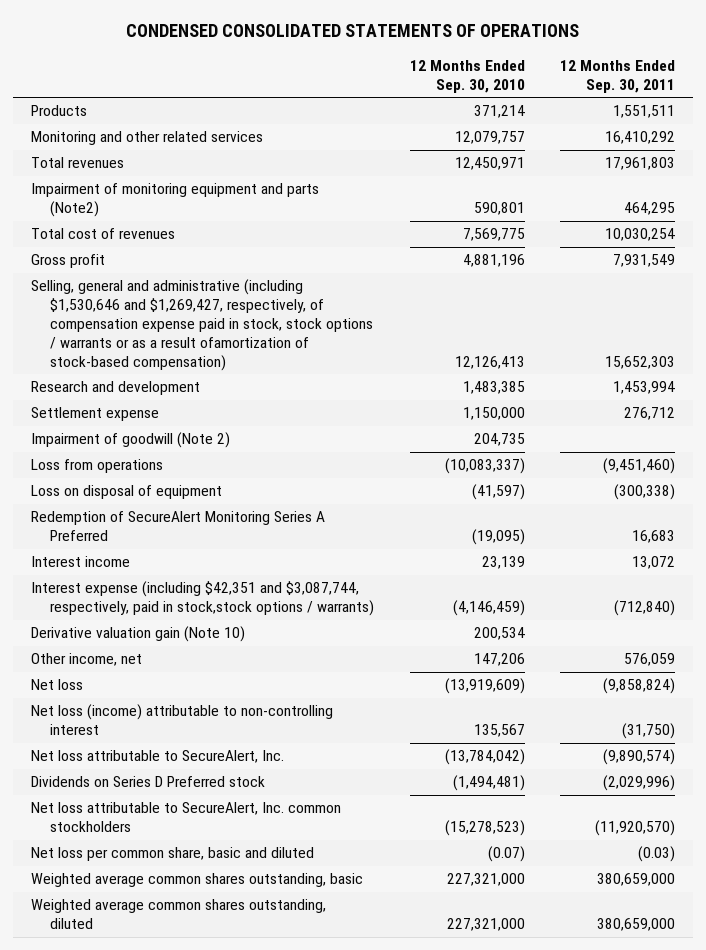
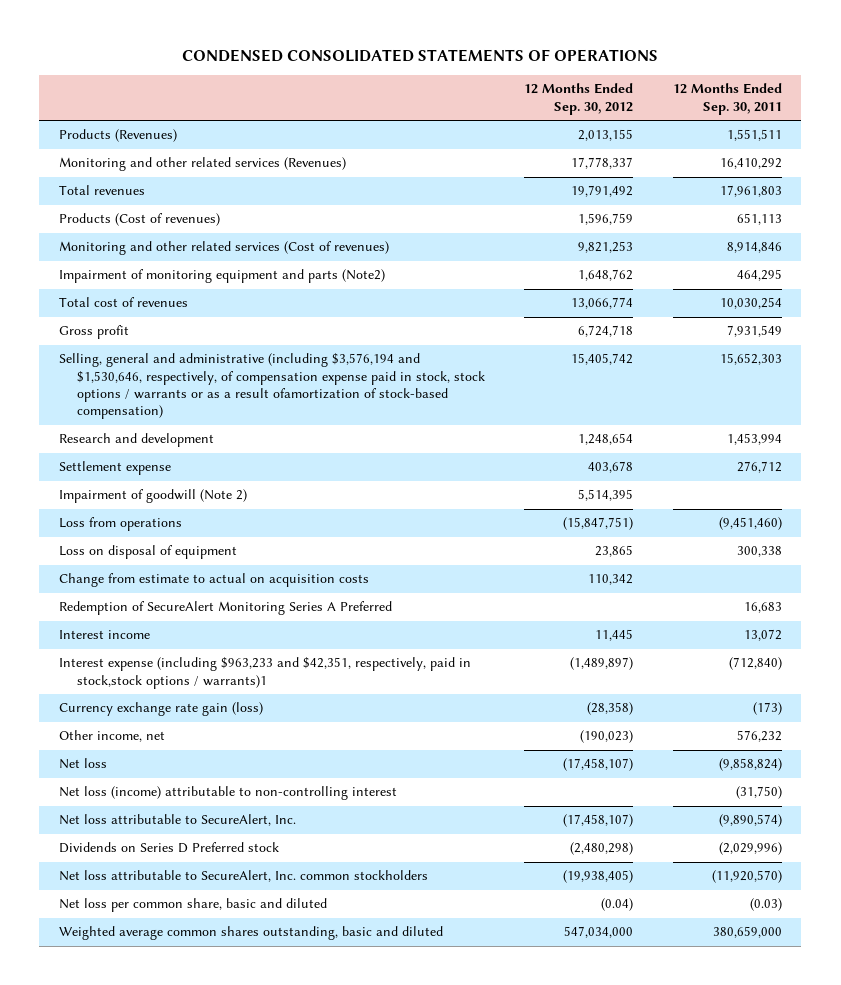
- | 12 Months Ended Sep. 30, 2010 | 12 Months Ended Sep. 30, 2011
+ | 12 Months Ended Sep. 30, 2012 | 12 Months Ended Sep. 30, 2011
- Products | 371,214 | 1,551,511
- Monitoring and other related services | 12,079,757 | 16,410,292
+ Products (Revenues) | 2,013,155 | 1,551,511
+ Monitoring and other related services (Revenues) | 17,778,337 | 16,410,292
+ Products (Cost of revenues) | 1,596,759 | 651,113
+ Monitoring and other related services (Cost of revenues) | 9,821,253 | 8,914,846
- Selling, general and administrative (including $1,530,646 and $1,269,427, respectively, of compensation expense paid in stock, stock options / warrants or as a result ofamortization of stock-based compensation) | 12,126,413 | 15,652,303
+ Selling, general and administrative (including $3,576,194 and $1,530,646, respectively, of compensation expense paid in stock, stock options / warrants or as a result ofamortization of stock-based compensation) | 15,405,742 | 15,652,303
- Loss on disposal of equipment | (41,597) | (300,338)
+ Loss on disposal of equipment | 23,865 | 300,338
+ Change from estimate to actual on acquisition costs | 110,342 |
- Interest expense (including $42,351 and $3,087,744, respectively, paid in stock,stock options / warrants) | (4,146,459) | (712,840)
- Derivative valuation gain (Note 10) | 200,534 |
- Other income, net | 147,206 | 576,059
+ Interest expense (including $963,233 and $42,351, respectively, paid in stock,stock options / warrants)1 | (1,489,897) | (712,840)
+ Currency exchange rate gain (loss) | (28,358) | (173)
+ Other income, net | (190,023) | 576,232
- Weighted average common shares outstanding, basic | 227,321,000 | 380,659,000
- Weighted average common shares outstanding, diluted | 227,321,000 | 380,659,000
+ Weighted average common shares outstanding, basic and diluted | 547,034,000 | 380,659,000

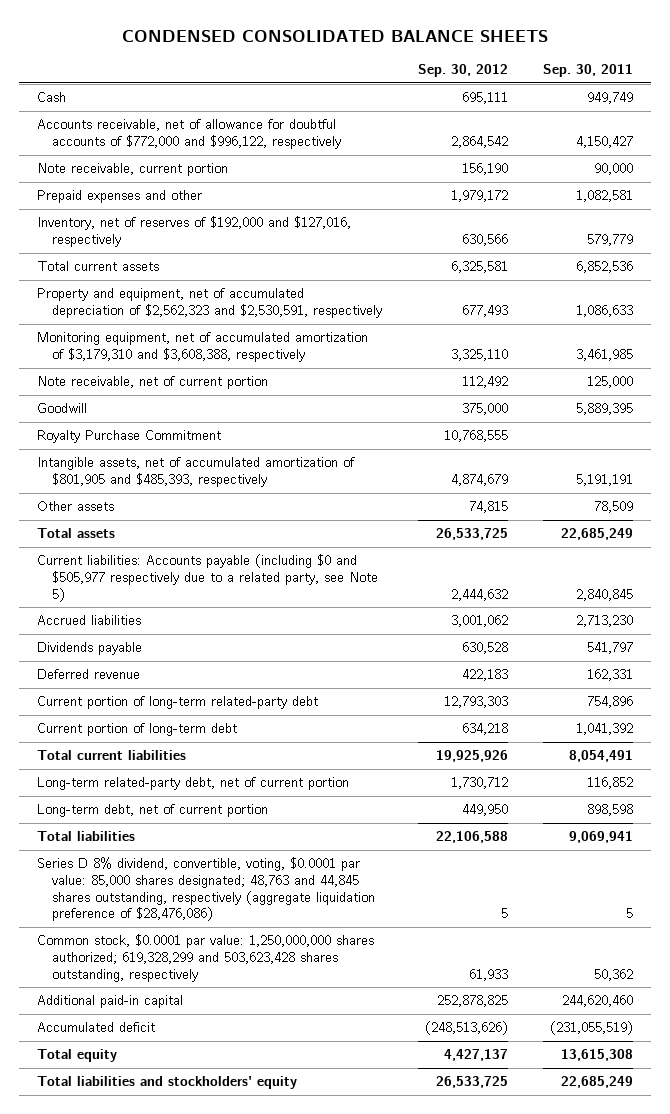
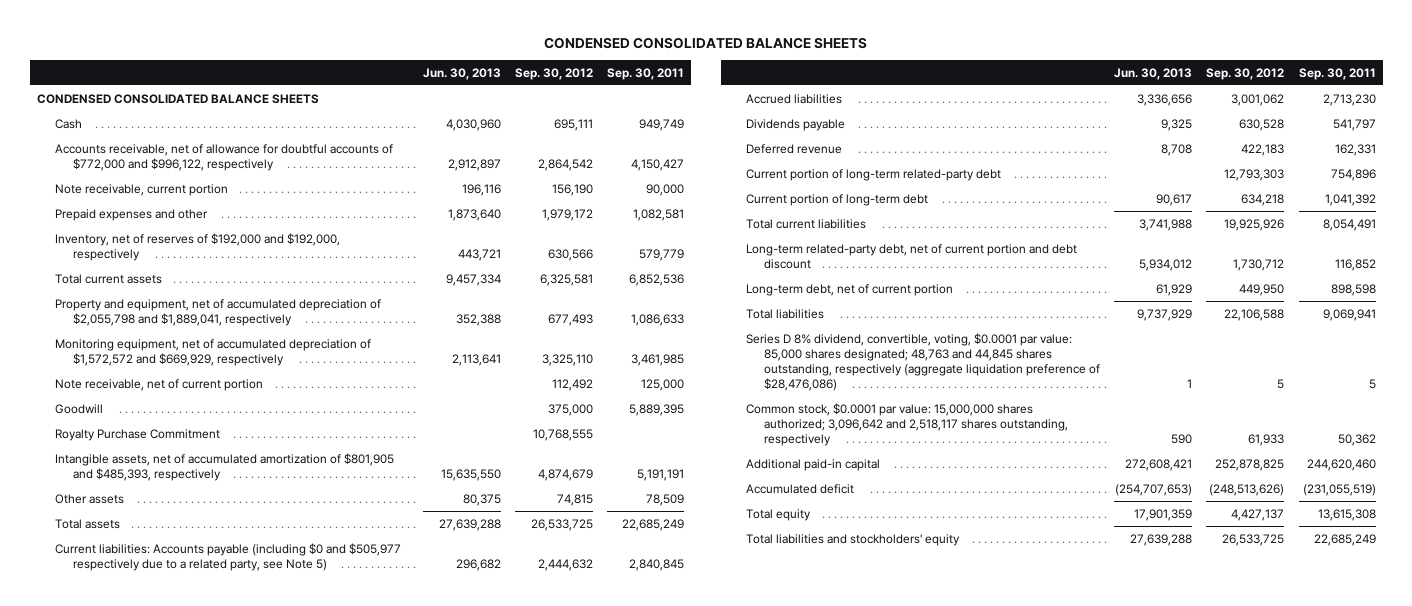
- | Sep. 30, 2012 | Sep. 30, 2011
+ | Jun. 30, 2013 | Sep. 30, 2012 | Sep. 30, 2011
+ CONDENSED CONSOLIDATED BALANCE SHEETS
- Inventory, net of reserves of $192,000 and $127,016, respectively | 630,566 | 579,779
+ Inventory, net of reserves of $192,000 and $192,000, respectively | 443,721 | 630,566 | 579,779
- Property and equipment, net of accumulated depreciation of $2,562,323 and $2,530,591, respectively | 677,493 | 1,086,633
- Monitoring equipment, net of accumulated amortization of $3,179,310 and $3,608,388, respectively | 3,325,110 | 3,461,985
+ Property and equipment, net of accumulated depreciation of $2,055,798 and $1,889,041, respectively | 352,388 | 677,493 | 1,086,633
+ Monitoring equipment, net of accumulated depreciation of $1,572,572 and $669,929, respectively | 2,113,641 | 3,325,110 | 3,461,985
- Long-term related-party debt, net of current portion | 1,730,712 | 116,852
+ Long-term related-party debt, net of current portion and debt discount | 5,934,012 | 1,730,712 | 116,852
- Common stock, $0.0001 par value: 1,250,000,000 shares authorized; 619,328,299 and 503,623,428 shares outstanding, respectively | 61,933 | 50,362
+ Common stock, $0.0001 par value: 15,000,000 shares authorized; 3,096,642 and 2,518,117 shares outstanding, respectively | 590 | 61,933 | 50,362

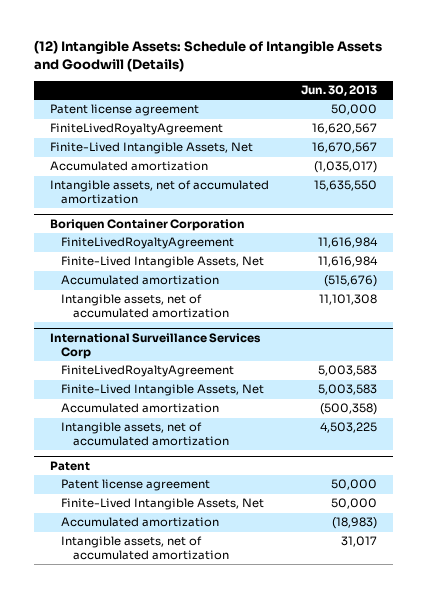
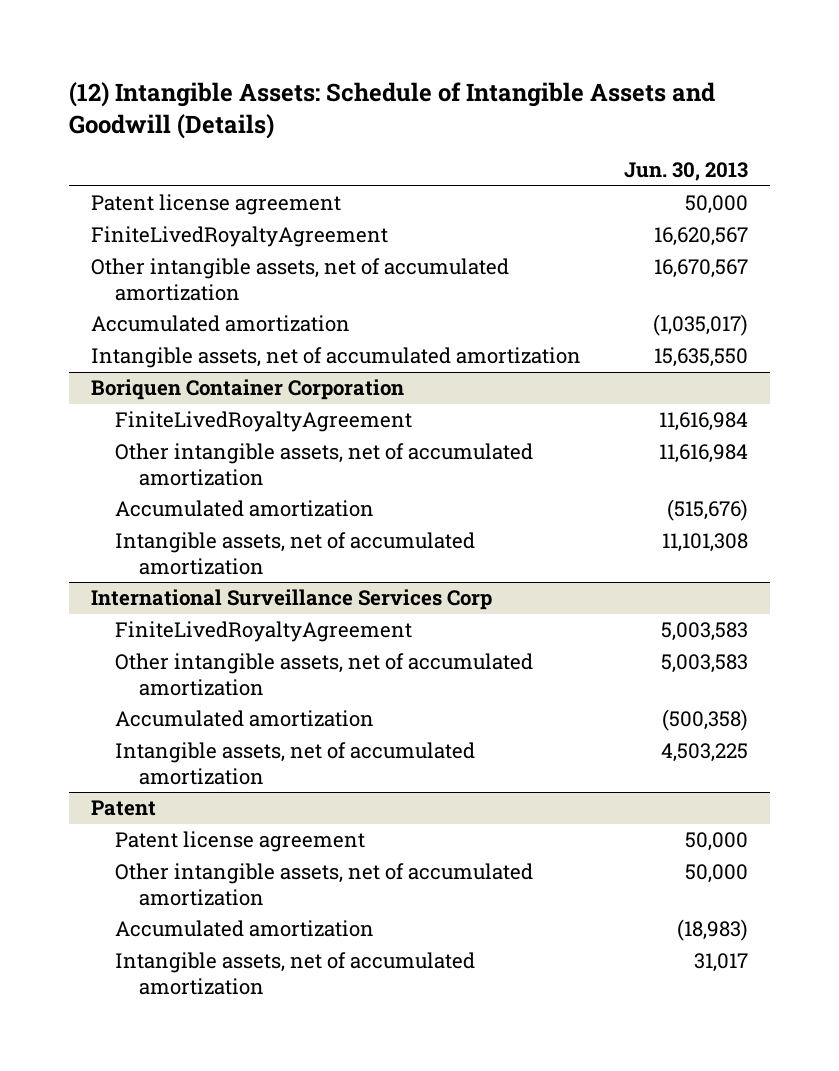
- Finite-Lived Intangible Assets, Net | 16,670,567
+ Other intangible assets, net of accumulated amortization | 16,670,567
@ Boriquen Container Corporation
- Finite-Lived Intangible Assets, Net | 11,616,984
+ Other intangible assets, net of accumulated amortization | 11,616,984
@ International Surveillance Services Corp
- Finite-Lived Intangible Assets, Net | 5,003,583
+ Other intangible assets, net of accumulated amortization | 5,003,583
@ Patent
- Finite-Lived Intangible Assets, Net | 50,000
+ Other intangible assets, net of accumulated amortization | 50,000

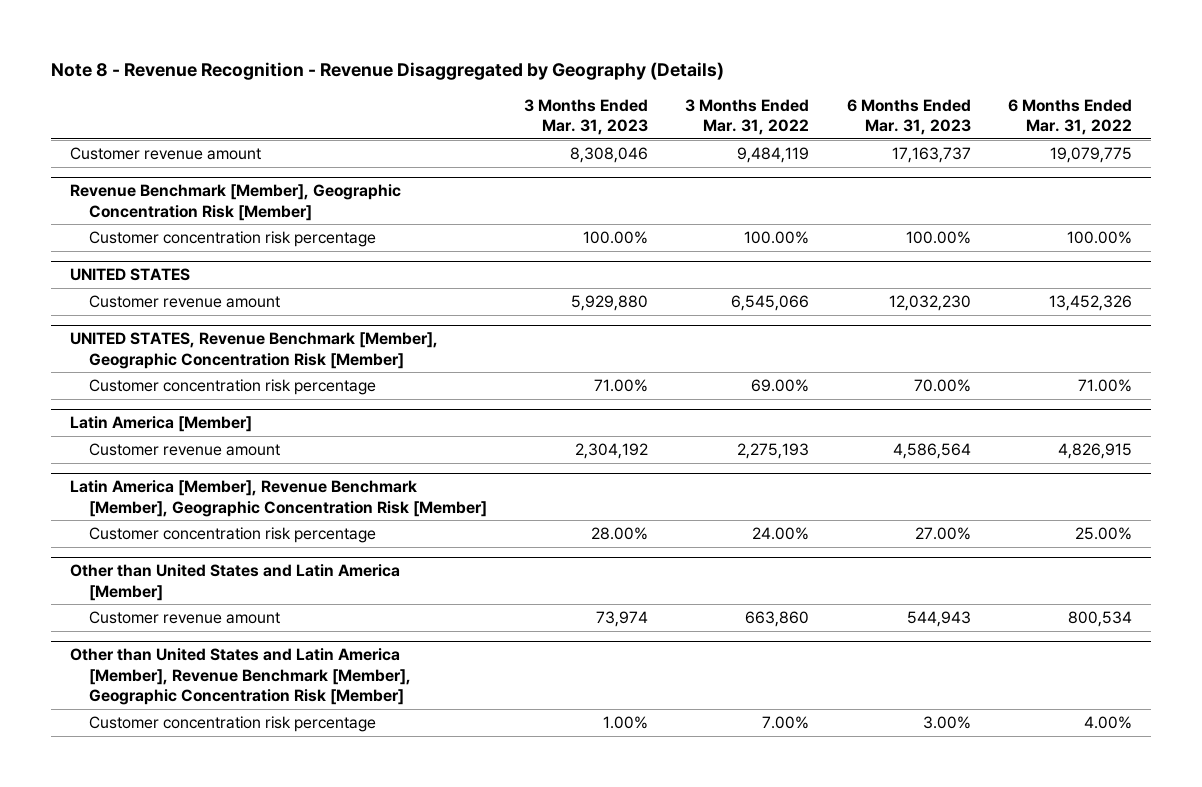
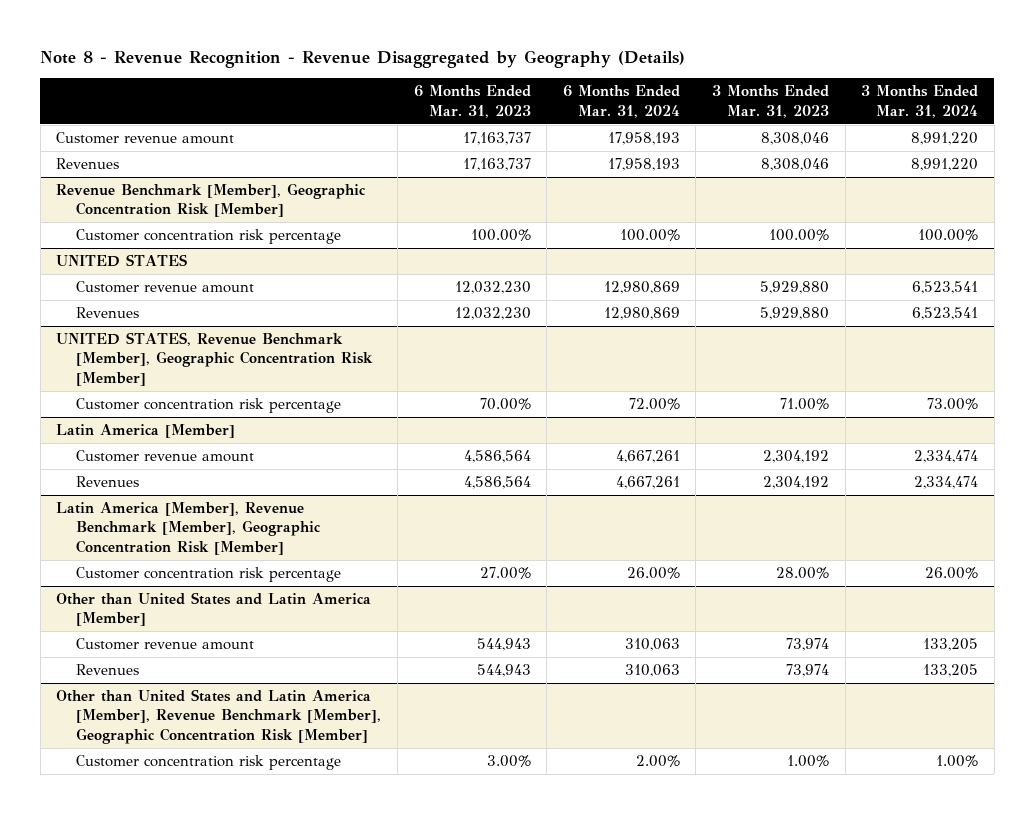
- | 3 Months Ended Mar. 31, 2023 | 3 Months Ended Mar. 31, 2022 | 6 Months Ended Mar. 31, 2023 | 6 Months Ended Mar. 31, 2022
+ | 6 Months Ended Mar. 31, 2023 | 6 Months Ended Mar. 31, 2024 | 3 Months Ended Mar. 31, 2023 | 3 Months Ended Mar. 31, 2024
+ Revenues | 17,163,737 | 17,958,193 | 8,308,046 | 8,991,220
@ UNITED STATES
+ Revenues | 12,032,230 | 12,980,869 | 5,929,880 | 6,523,541
@ Latin America [Member]
+ Revenues | 4,586,564 | 4,667,261 | 2,304,192 | 2,334,474
@ Other than United States and Latin America [Member]
+ Revenues | 544,943 | 310,063 | 73,974 | 133,205

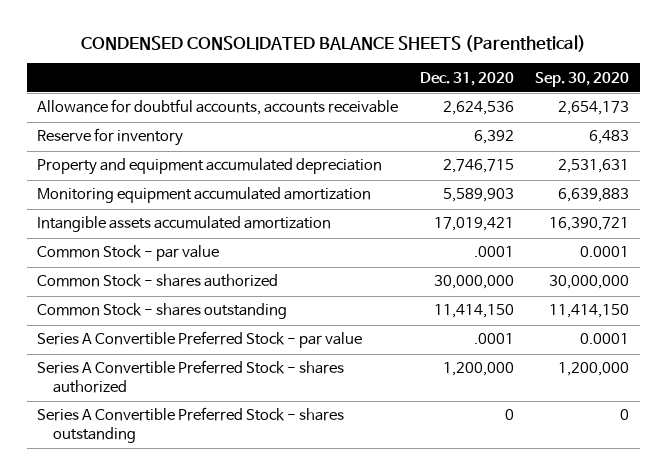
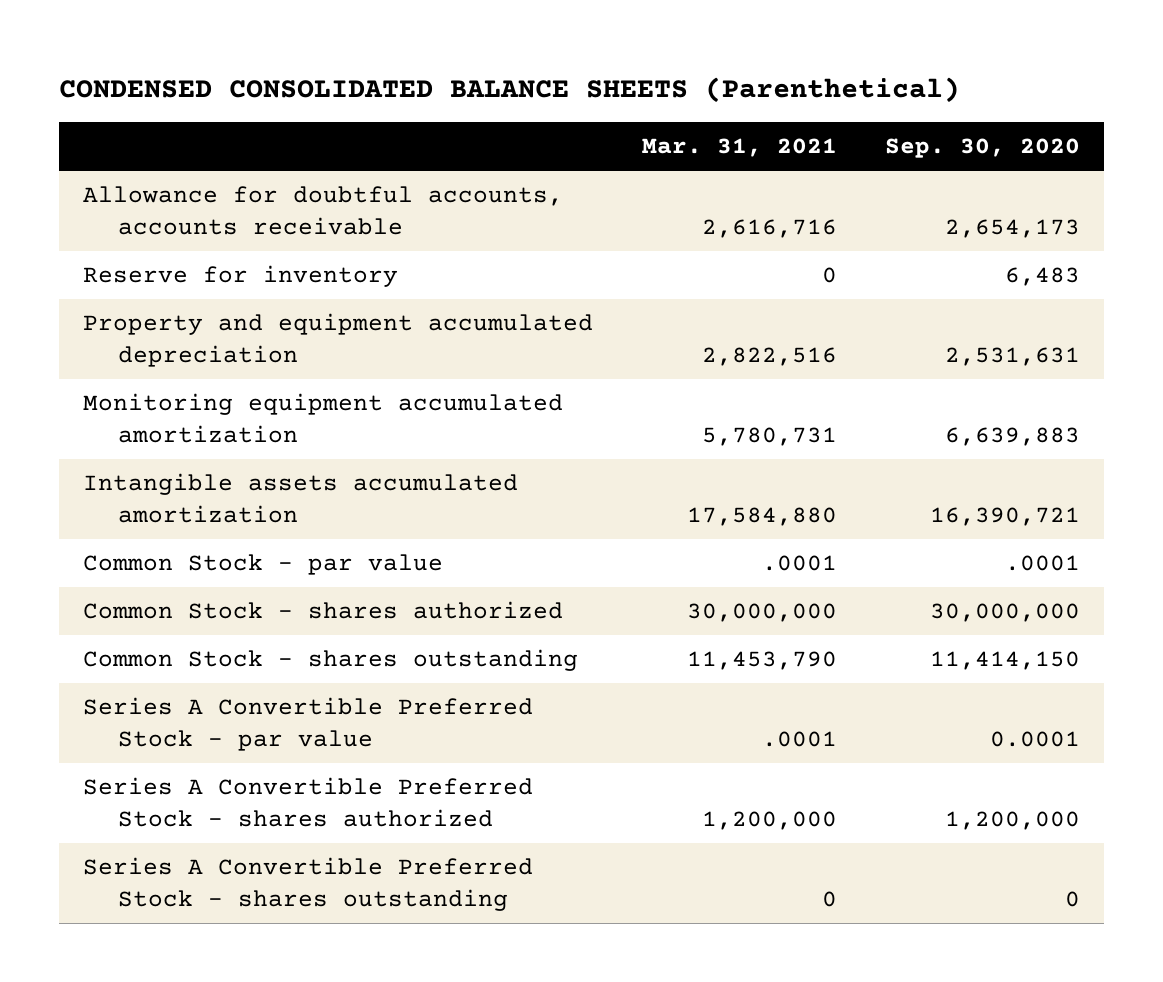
- | Dec. 31, 2020 | Sep. 30, 2020
+ | Mar. 31, 2021 | Sep. 30, 2020
- Common Stock - par value | .0001 | 0.0001
+ Common Stock - par value | .0001 | .0001

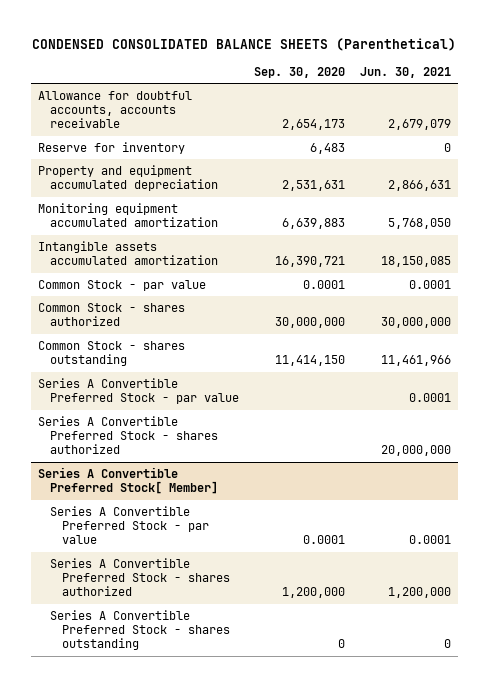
- | Mar. 31, 2021 | Sep. 30, 2020
+ | Sep. 30, 2020 | Jun. 30, 2021
- Common Stock - par value | .0001 | .0001
+ Common Stock - par value | 0.0001 | 0.0001
+ Series A Convertible Preferred Stock - par value | | 0.0001
+ Series A Convertible Preferred Stock - shares authorized | | 20,000,000
+ Series A Convertible Preferred Stock[ Member]

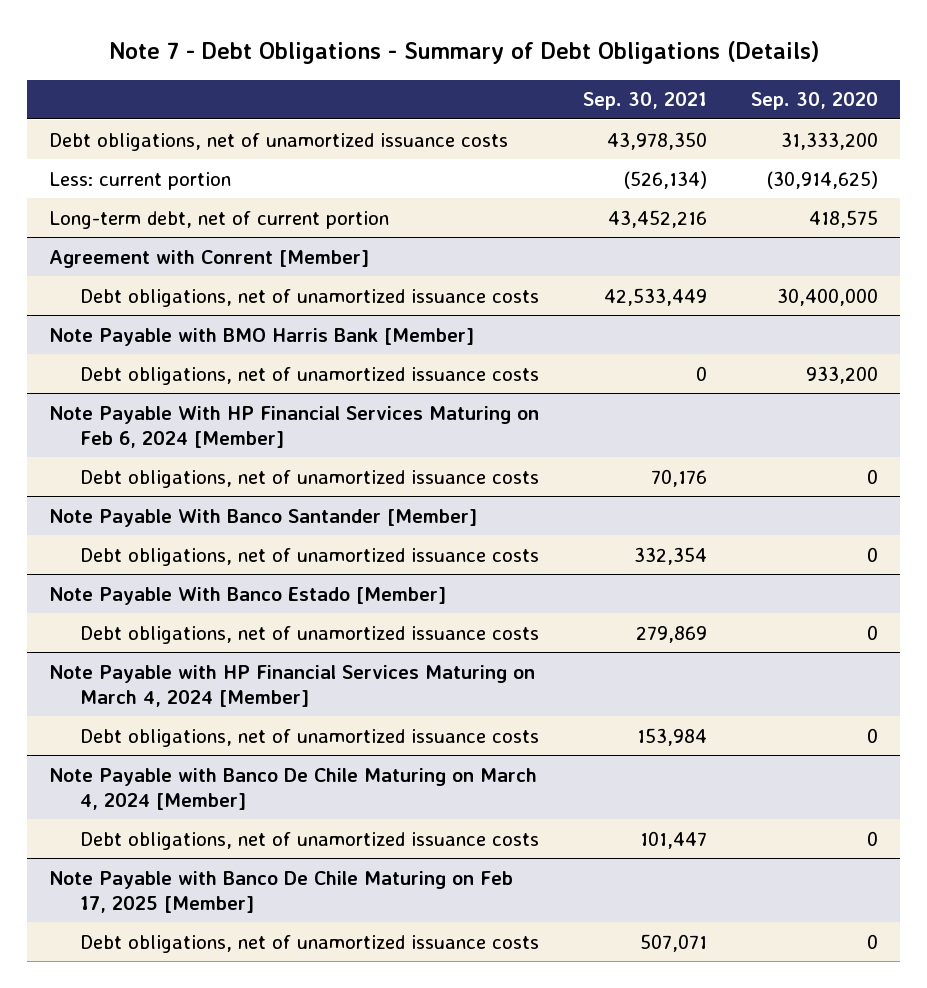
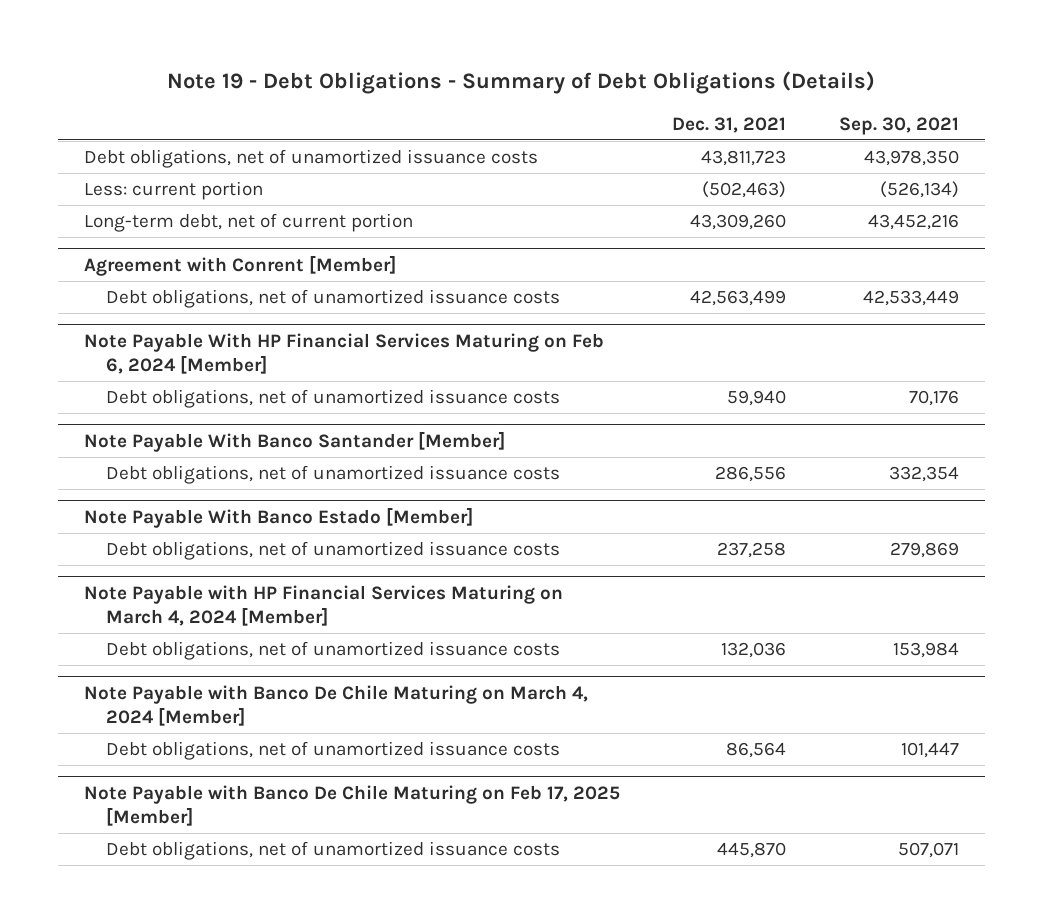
- Note 7 - Debt Obligations - Summary of Debt Obligations (Details)
+ Note 19 - Debt Obligations - Summary of Debt Obligations (Details)
- | Sep. 30, 2021 | Sep. 30, 2020
+ | Dec. 31, 2021 | Sep. 30, 2021
- Note Payable with BMO Harris Bank [Member]
- Debt obligations, net of unamortized issuance costs | 0 | 933,200

